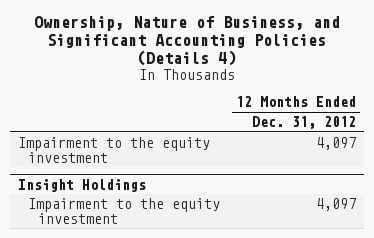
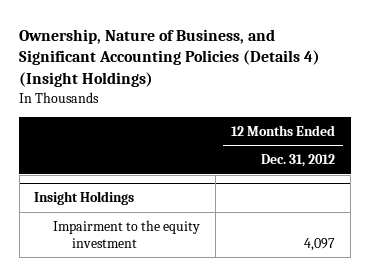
- Ownership, Nature of Business, and Significant Accounting Policies (Details 4)
+ Ownership, Nature of Business, and Significant Accounting Policies (Details 4) (Insight Holdings)
- Impairment to the equity investment | 4,097

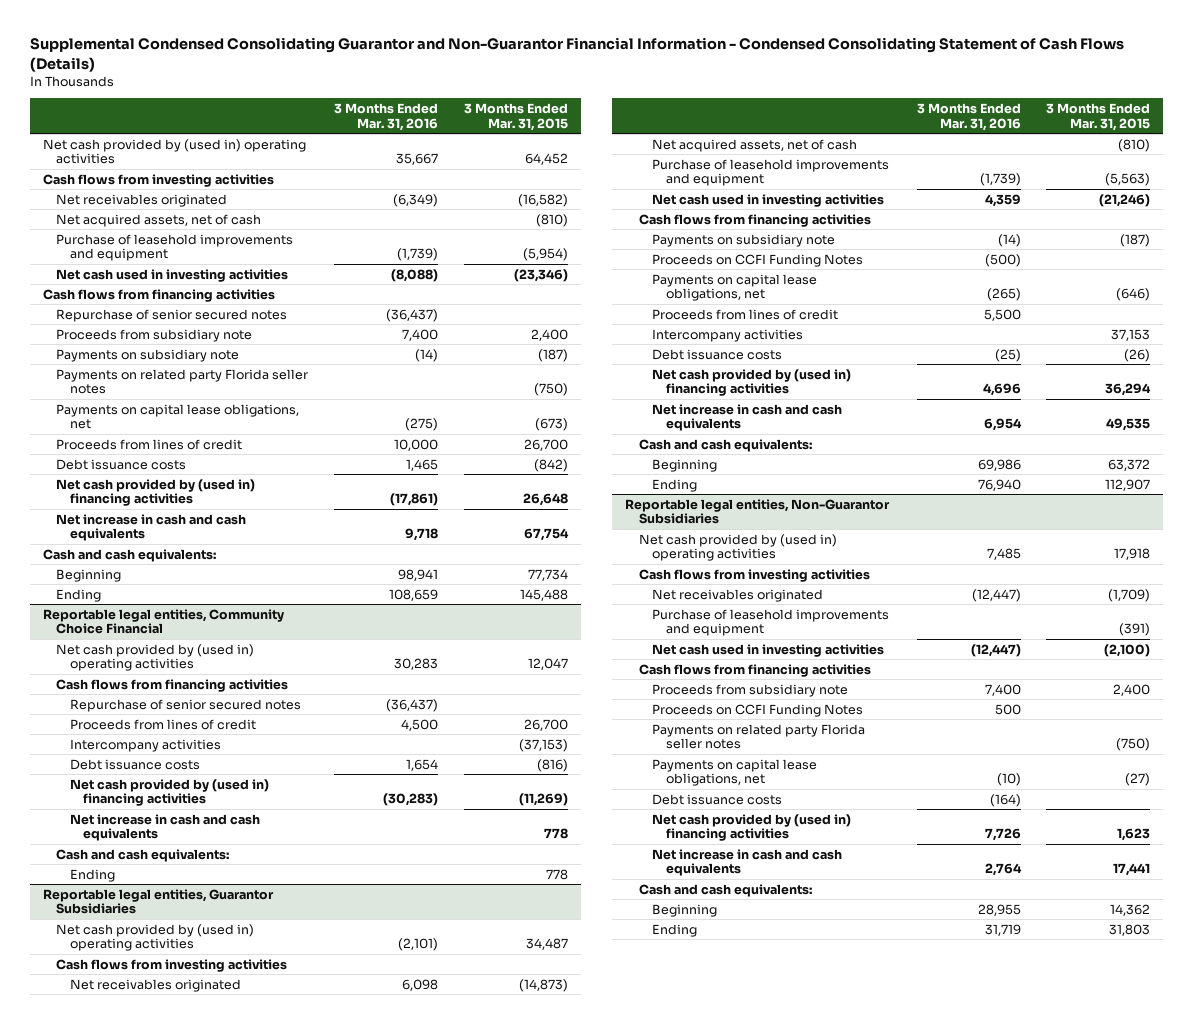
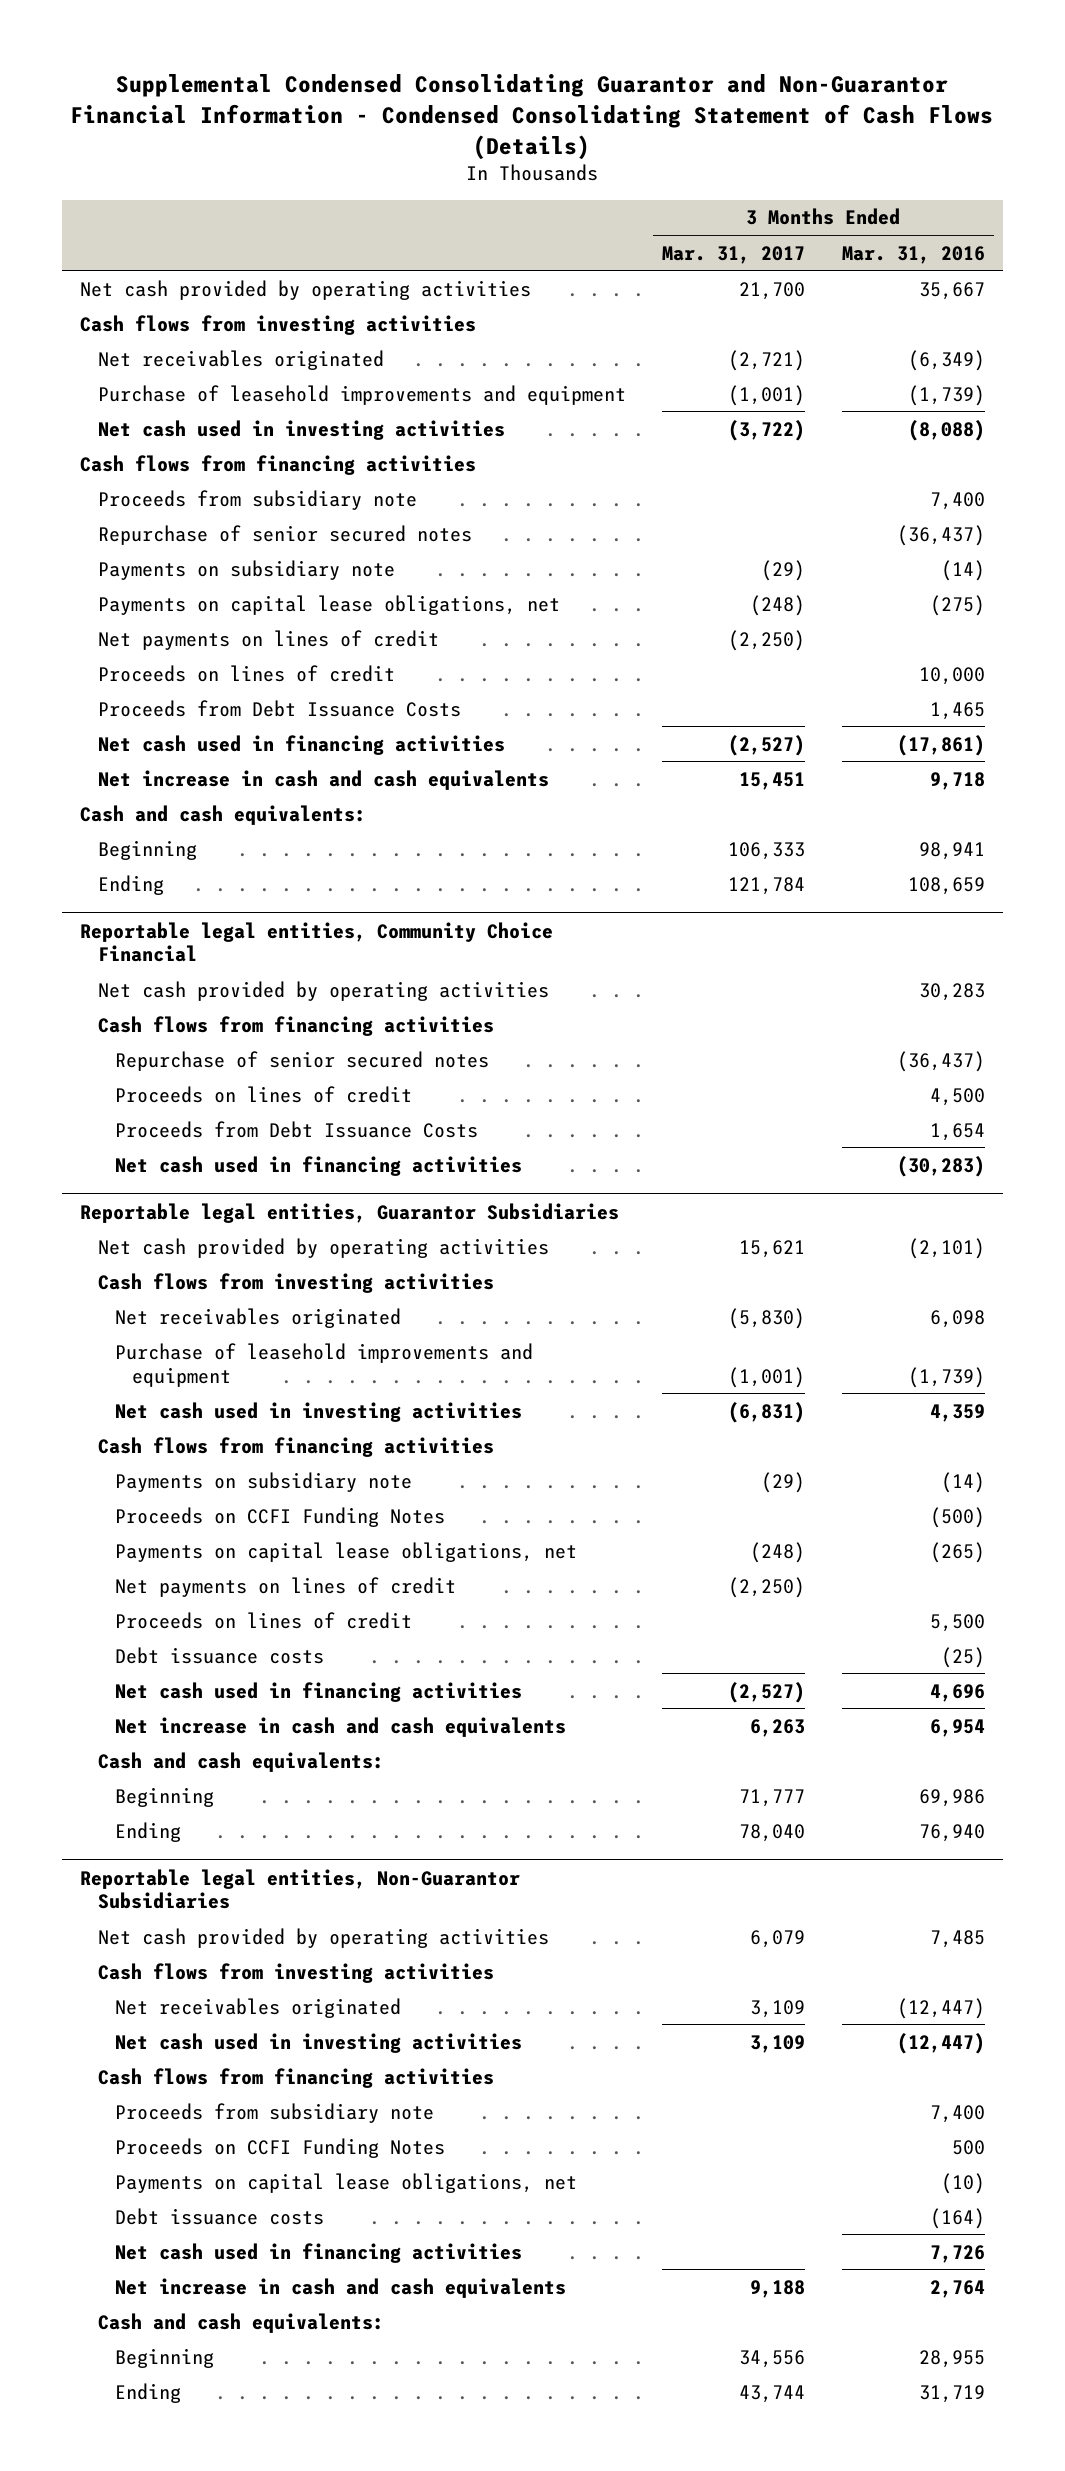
- | 3 Months Ended Mar. 31, 2016 | 3 Months Ended Mar. 31, 2015
+ | 3 Months Ended Mar. 31, 2017 | 3 Months Ended Mar. 31, 2016
- Net cash provided by (used in) operating activities | 35,667 | 64,452
+ Net cash provided by operating activities | 21,700 | 35,667
- Net acquired assets, net of cash | | (810)
moved down: Repurchase of senior secured notes | | (36,437)
- Payments on related party Florida seller notes | | (750)
- Proceeds from lines of credit | 10,000 | 26,700
- Debt issuance costs | 1,465 | (842)
- Net cash provided by (used in) financing activities | (17,861) | 26,648
+ Net payments on lines of credit | (2,250) |
+ Proceeds on lines of credit | | 10,000
+ Proceeds from Debt Issuance Costs | | 1,465
+ Net cash used in financing activities | (2,527) | (17,861)
@ Reportable legal entities, Community Choice Financial
- Net cash provided by (used in) operating activities | 30,283 | 12,047
+ Net cash provided by operating activities | | 30,283
- Proceeds from lines of credit | 4,500 | 26,700
- Intercompany activities | | (37,153)
- Debt issuance costs | 1,654 | (816)
- Net cash provided by (used in) financing activities | (30,283) | (11,269)
- Net increase in cash and cash equivalents | | 778
- Cash and cash equivalents:
- Ending | | 778
+ Proceeds on lines of credit | | 4,500
+ Proceeds from Debt Issuance Costs | | 1,654
+ Net cash used in financing activities | | (30,283)
@ Reportable legal entities, Guarantor Subsidiaries
- Net cash provided by (used in) operating activities | (2,101) | 34,487
+ Net cash provided by operating activities | 15,621 | (2,101)
- Net acquired assets, net of cash | | (810)
- Proceeds from lines of credit | 5,500 |
- Intercompany activities | | 37,153
+ Net payments on lines of credit | (2,250) |
+ Proceeds on lines of credit | | 5,500
- Net cash provided by (used in) financing activities | 4,696 | 36,294
+ Net cash used in financing activities | (2,527) | 4,696
@ Reportable legal entities, Non-Guarantor Subsidiaries
- Net cash provided by (used in) operating activities | 7,485 | 17,918
+ Net cash provided by operating activities | 6,079 | 7,485
- Purchase of leasehold improvements and equipment | | (391)
- Payments on related party Florida seller notes | | (750)
- Net cash provided by (used in) financing activities | 7,726 | 1,623
+ Net cash used in financing activities | | 7,726

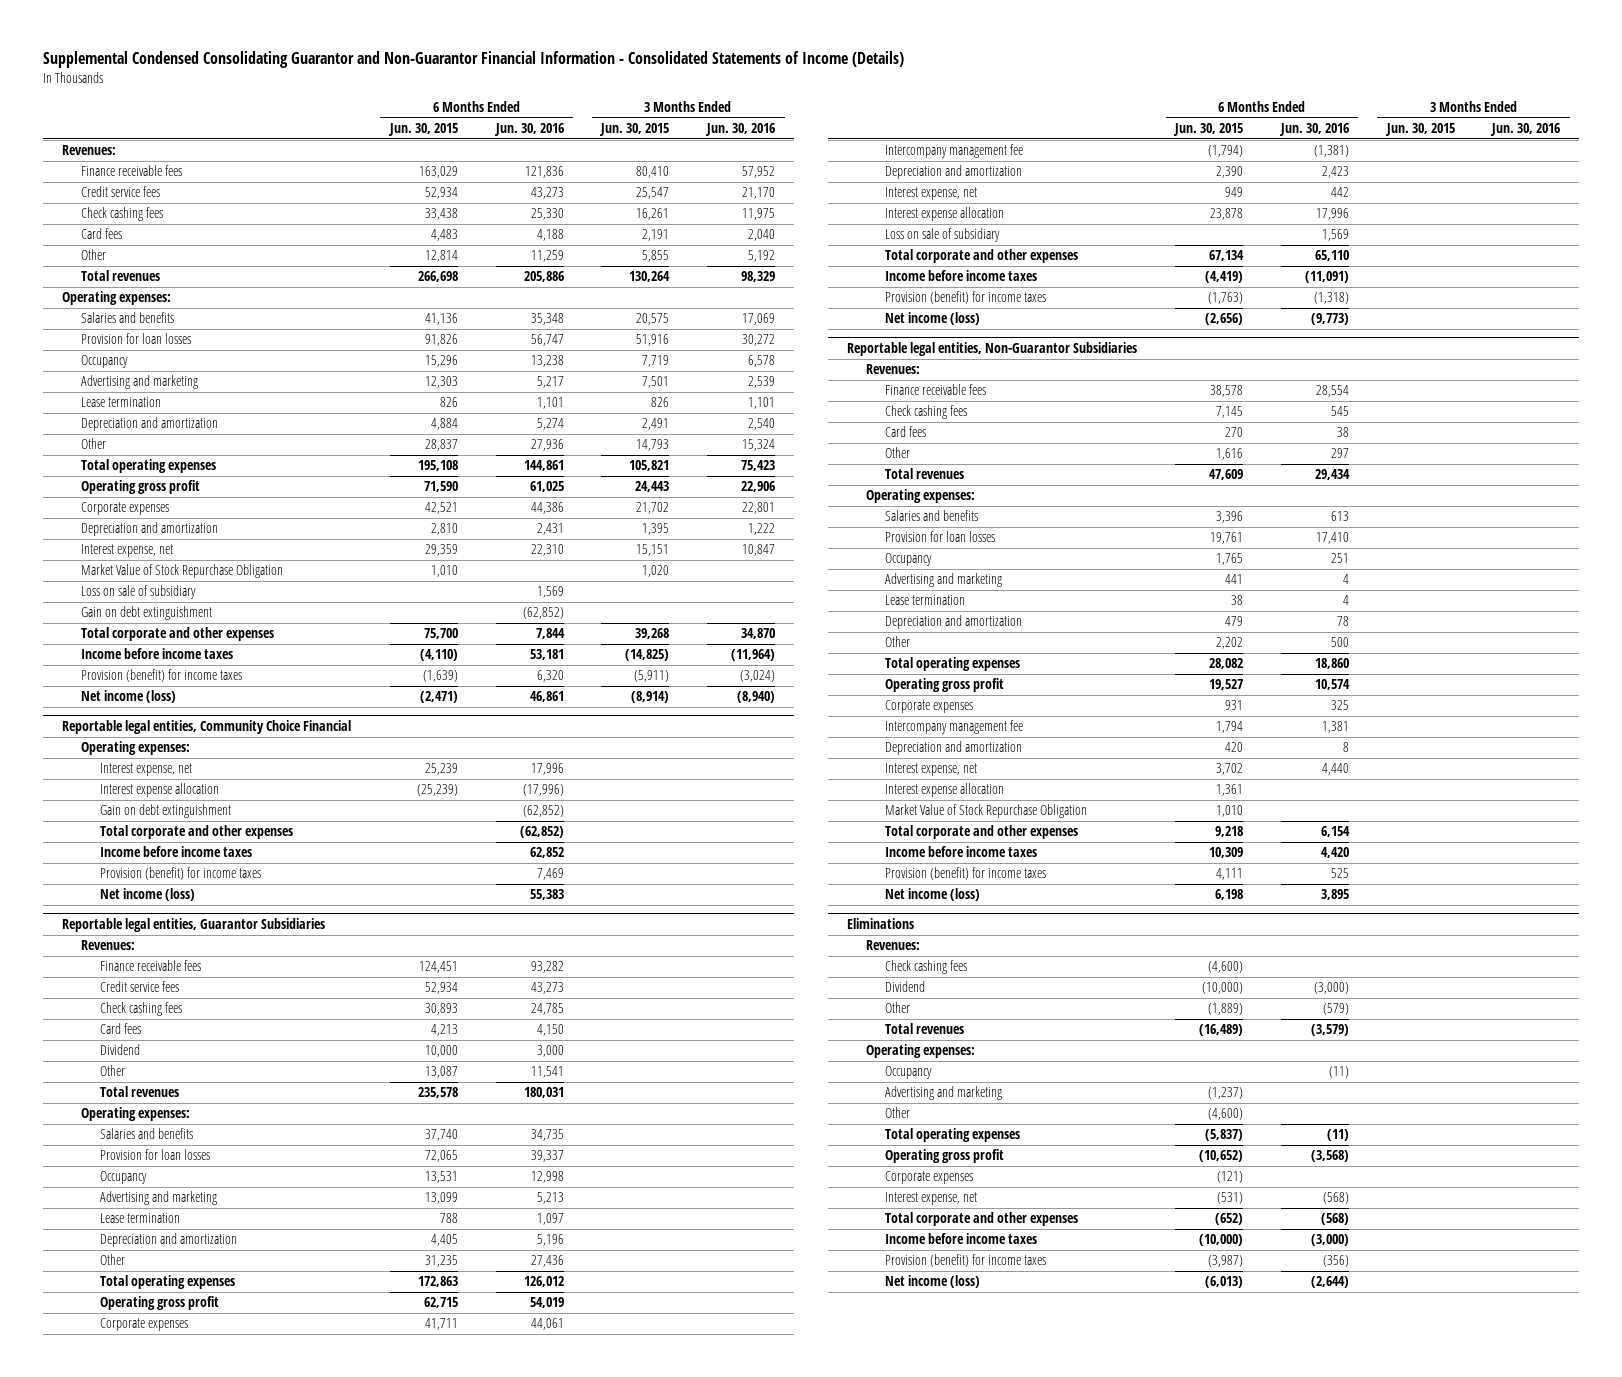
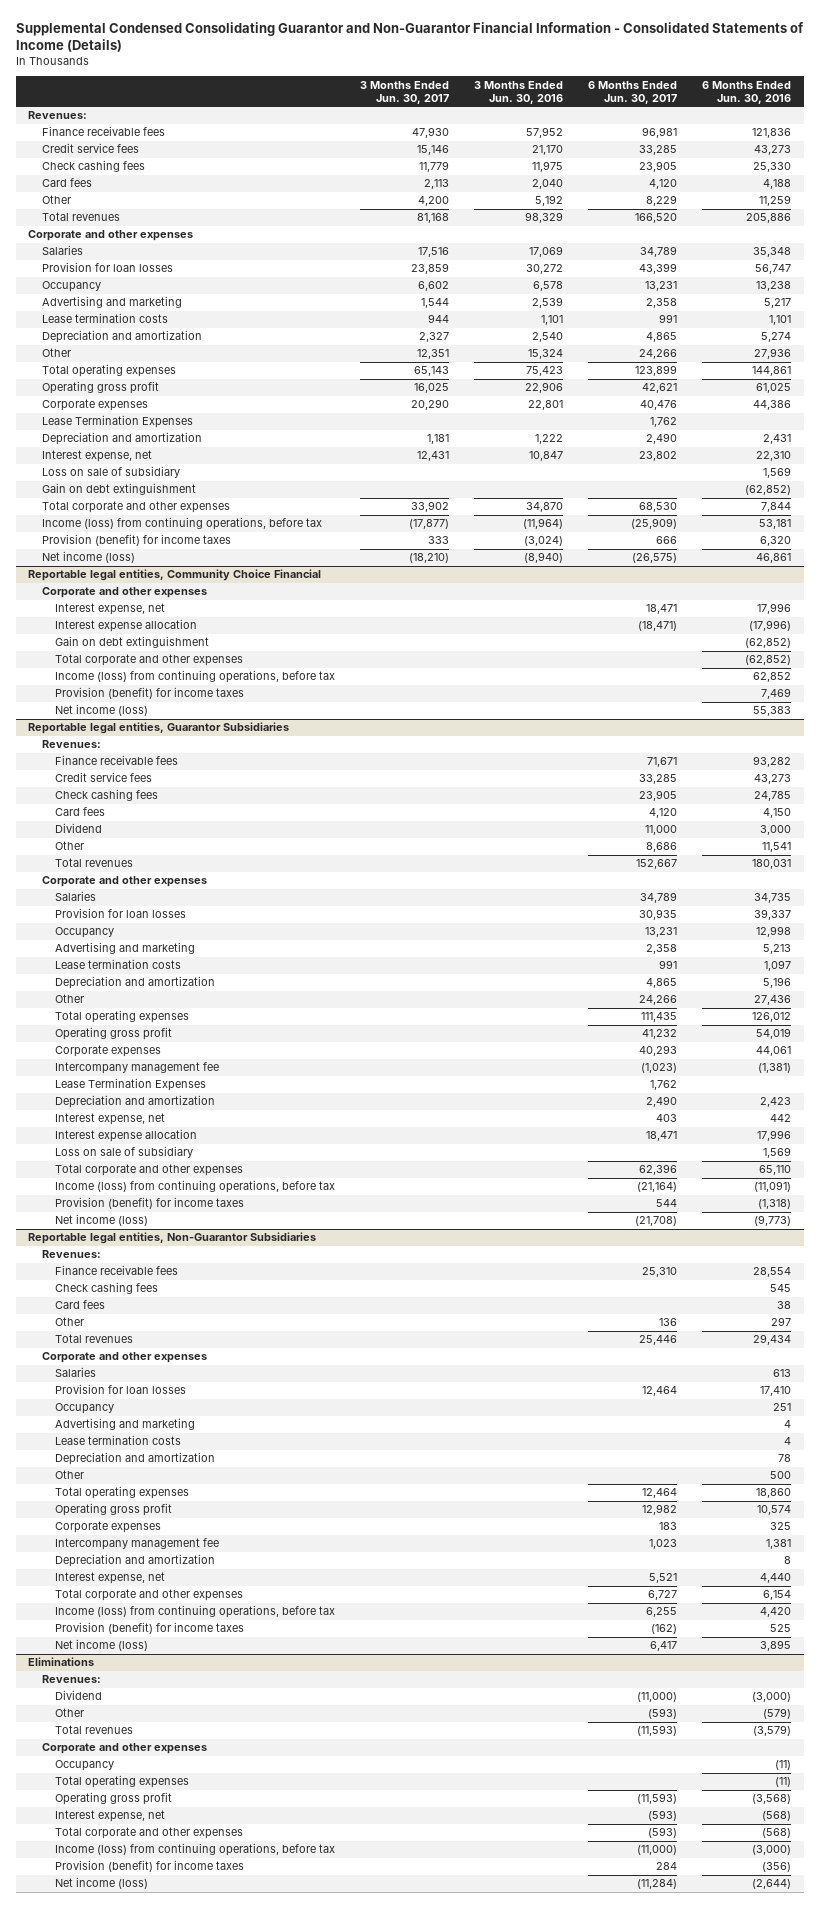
- | 6 Months Ended Jun. 30, 2015 | 6 Months Ended Jun. 30, 2016 | 3 Months Ended Jun. 30, 2015 | 3 Months Ended Jun. 30, 2016
+ | 3 Months Ended Jun. 30, 2017 | 3 Months Ended Jun. 30, 2016 | 6 Months Ended Jun. 30, 2017 | 6 Months Ended Jun. 30, 2016
- Operating expenses:
- Salaries and benefits | 41,136 | 35,348 | 20,575 | 17,069
+ Corporate and other expenses
+ Salaries | 17,516 | 17,069 | 34,789 | 35,348
- Lease termination | 826 | 1,101 | 826 | 1,101
+ Lease termination costs | 944 | 1,101 | 991 | 1,101
+ Lease Termination Expenses | | | 1,762 |
- Market Value of Stock Repurchase Obligation | 1,010 | | 1,020 |
- Income before income taxes | (4,110) | 53,181 | (14,825) | (11,964)
+ Income (loss) from continuing operations, before tax | (17,877) | (11,964) | (25,909) | 53,181
@ Reportable legal entities, Community Choice Financial
- Operating expenses:
+ Corporate and other expenses
- Income before income taxes | | 62,852 | |
+ Income (loss) from continuing operations, before tax | | | | 62,852
@ Reportable legal entities, Guarantor Subsidiaries
- Operating expenses:
- Salaries and benefits | 37,740 | 34,735 | |
+ Corporate and other expenses
+ Salaries | | | 34,789 | 34,735
- Lease termination | 788 | 1,097 | |
+ Lease termination costs | | | 991 | 1,097
+ Lease Termination Expenses | | | 1,762 |
- Income before income taxes | (4,419) | (11,091) | |
+ Income (loss) from continuing operations, before tax | | | (21,164) | (11,091)
@ Reportable legal entities, Non-Guarantor Subsidiaries
- Operating expenses:
- Salaries and benefits | 3,396 | 613 | |
+ Corporate and other expenses
+ Salaries | | | | 613
- Lease termination | 38 | 4 | |
+ Lease termination costs | | | | 4
- Interest expense allocation | 1,361 | | |
- Market Value of Stock Repurchase Obligation | 1,010 | | |
- Income before income taxes | 10,309 | 4,420 | |
+ Income (loss) from continuing operations, before tax | | | 6,255 | 4,420
@ Eliminations
- Check cashing fees | (4,600) | | |
- Operating expenses:
+ Corporate and other expenses
- Advertising and marketing | (1,237) | | |
- Other | (4,600) | | |
- Corporate expenses | (121) | | |
- Income before income taxes | (10,000) | (3,000) | |
+ Income (loss) from continuing operations, before tax | | | (11,000) | (3,000)

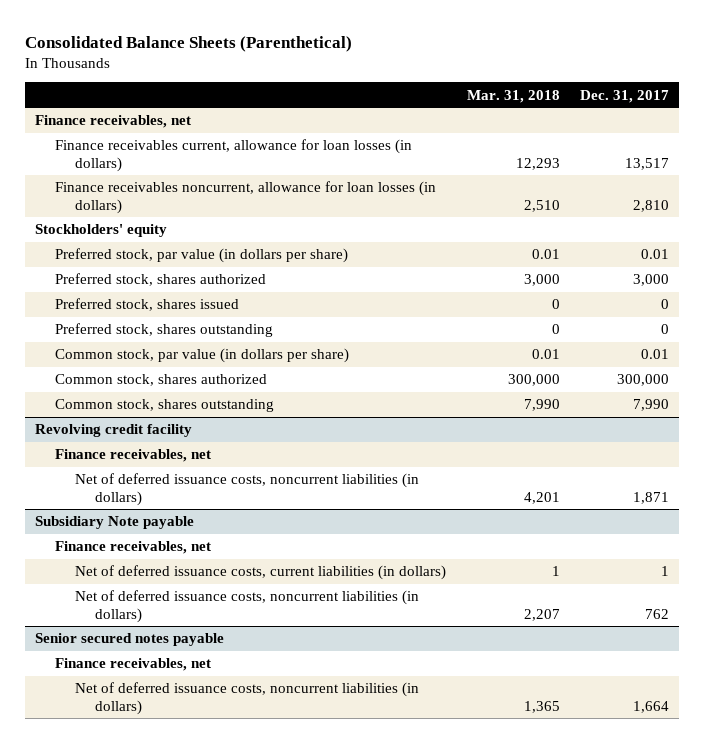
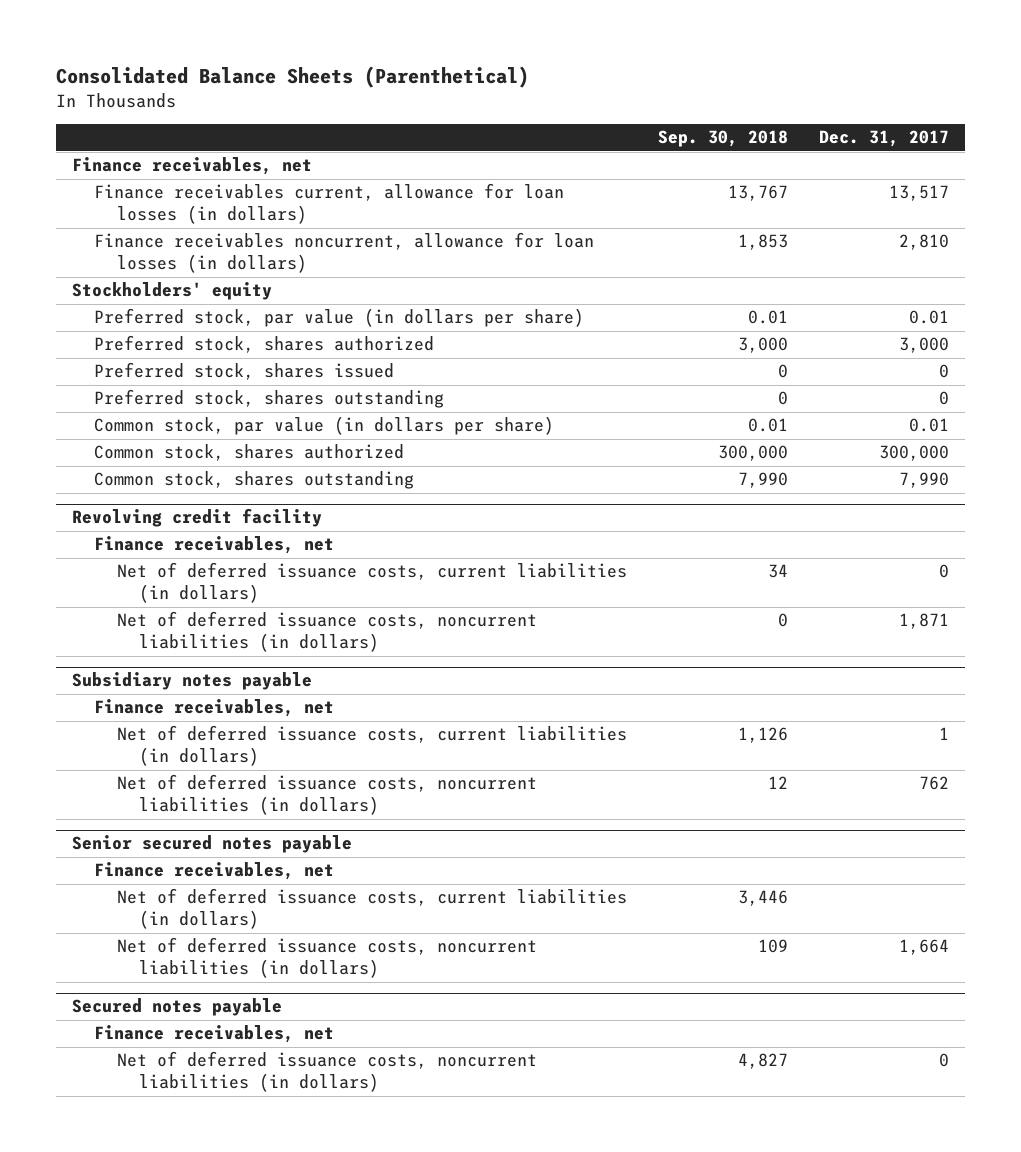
- | Mar. 31, 2018 | Dec. 31, 2017
+ | Sep. 30, 2018 | Dec. 31, 2017
@ Revolving credit facility
+ Net of deferred issuance costs, current liabilities (in dollars) | 34 | 0
- Subsidiary Note payable
+ Subsidiary notes payable
@ Senior secured notes payable
+ Net of deferred issuance costs, current liabilities (in dollars) | 3,446 |
+ Secured notes payable
+ Finance receivables, net
+ Net of deferred issuance costs, noncurrent liabilities (in dollars) | 4,827 | 0

